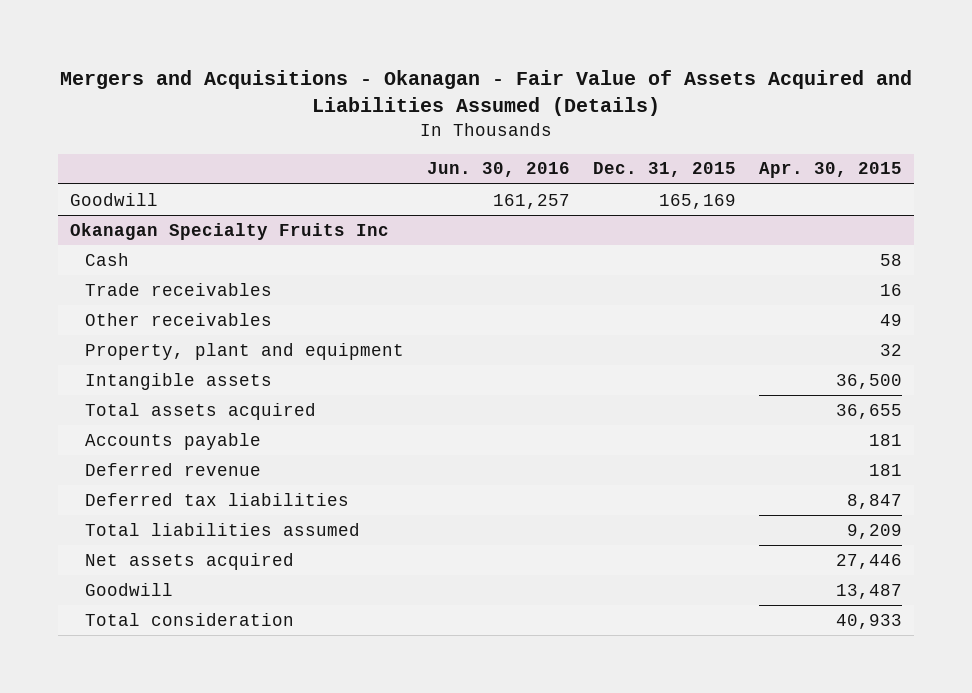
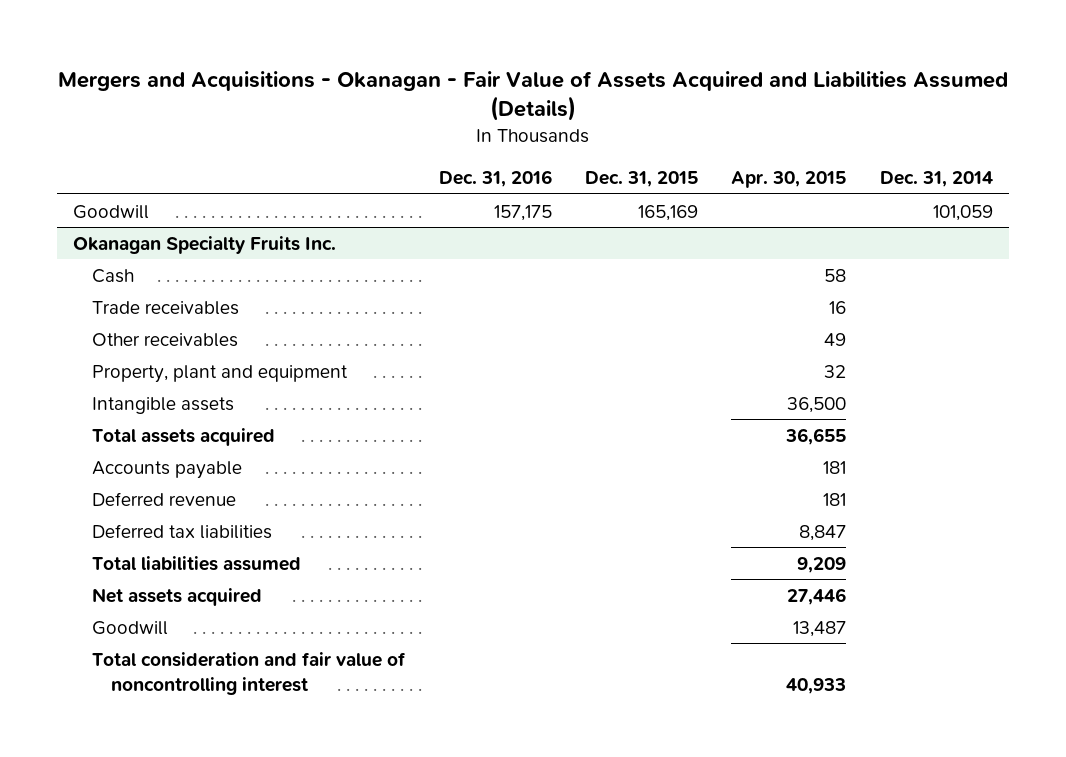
- | Jun. 30, 2016 | Dec. 31, 2015 | Apr. 30, 2015
+ | Dec. 31, 2016 | Dec. 31, 2015 | Apr. 30, 2015 | Dec. 31, 2014
- Okanagan Specialty Fruits Inc
+ Okanagan Specialty Fruits Inc.
- Total consideration | | | 40,933
+ Total consideration and fair value of noncontrolling interest | | | 40,933 |

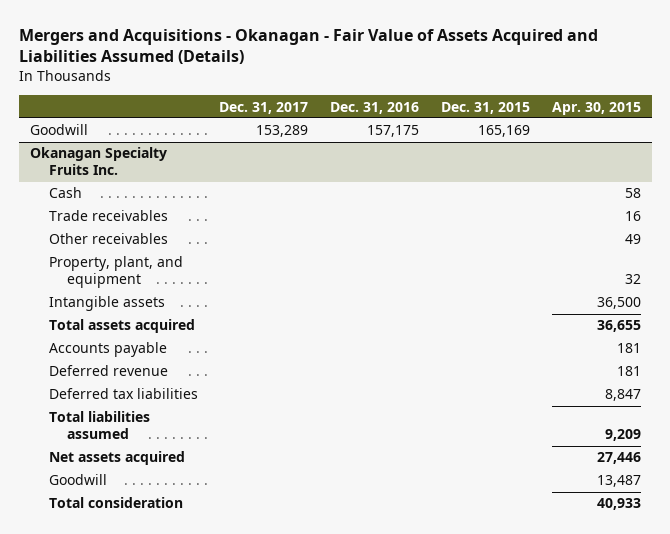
- | Dec. 31, 2016 | Dec. 31, 2015 | Apr. 30, 2015 | Dec. 31, 2014
+ | Dec. 31, 2017 | Dec. 31, 2016 | Dec. 31, 2015 | Apr. 30, 2015
@ Okanagan Specialty Fruits Inc.
- Property, plant and equipment | | | 32 |
+ Property, plant, and equipment | | | | 32
- Total consideration and fair value of noncontrolling interest | | | 40,933 |
+ Total consideration | | | | 40,933

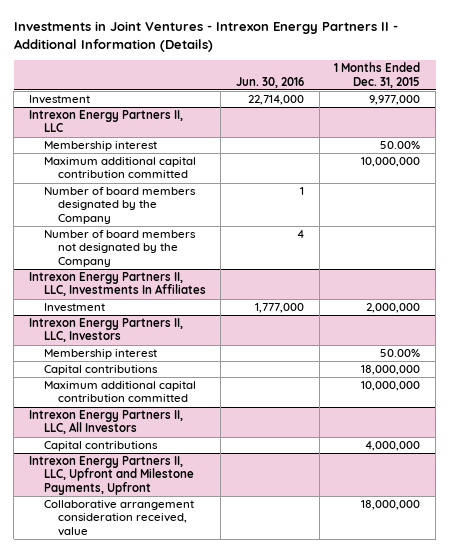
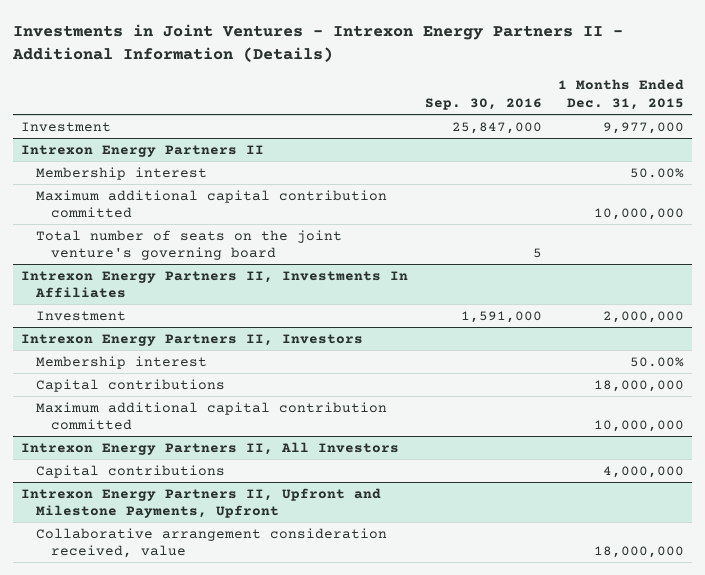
- | Jun. 30, 2016 | 1 Months Ended Dec. 31, 2015
+ | Sep. 30, 2016 | 1 Months Ended Dec. 31, 2015
- Intrexon Energy Partners II, LLC
+ Intrexon Energy Partners II
- Number of board members designated by the Company | 1 |
- Number of board members not designated by the Company | 4 |
- Intrexon Energy Partners II, LLC, Investments In Affiliates
+ Total number of seats on the joint venture's governing board | 5 |
+ Intrexon Energy Partners II, Investments In Affiliates
- Intrexon Energy Partners II, LLC, Investors
+ Intrexon Energy Partners II, Investors
- Intrexon Energy Partners II, LLC, All Investors
+ Intrexon Energy Partners II, All Investors
- Intrexon Energy Partners II, LLC, Upfront and Milestone Payments, Upfront
+ Intrexon Energy Partners II, Upfront and Milestone Payments, Upfront

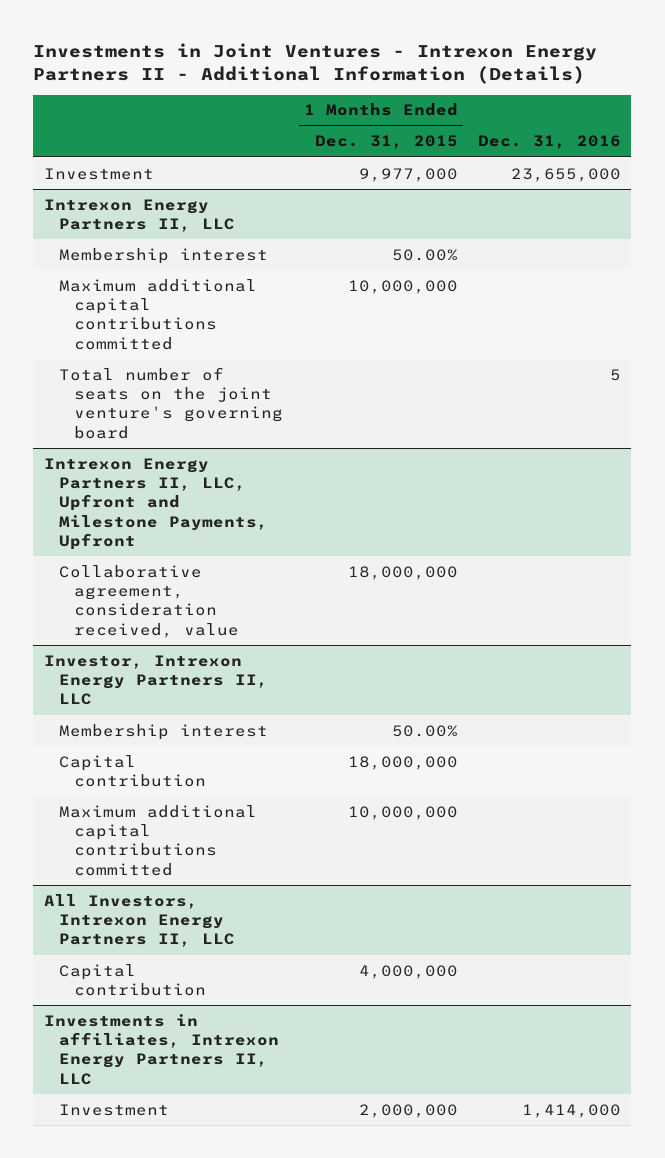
- | Sep. 30, 2016 | 1 Months Ended Dec. 31, 2015
+ | 1 Months Ended Dec. 31, 2015 | Dec. 31, 2016
- Intrexon Energy Partners II
+ Intrexon Energy Partners II, LLC
- Maximum additional capital contribution committed | | 10,000,000
+ Maximum additional capital contributions committed | 10,000,000 |
- Intrexon Energy Partners II, Investments In Affiliates
- Investment | 1,591,000 | 2,000,000
- Intrexon Energy Partners II, Investors
+ Intrexon Energy Partners II, LLC, Upfront and Milestone Payments, Upfront
+ Collaborative agreement, consideration received, value | 18,000,000 |
+ Investor, Intrexon Energy Partners II, LLC
- Capital contributions | | 18,000,000
- Maximum additional capital contribution committed | | 10,000,000
- Intrexon Energy Partners II, All Investors
- Capital contributions | | 4,000,000
- Intrexon Energy Partners II, Upfront and Milestone Payments, Upfront
- Collaborative arrangement consideration received, value | | 18,000,000
+ Capital contribution | 18,000,000 |
+ Maximum additional capital contributions committed | 10,000,000 |
+ All Investors, Intrexon Energy Partners II, LLC
+ Capital contribution | 4,000,000 |
+ Investments in affiliates, Intrexon Energy Partners II, LLC
+ Investment | 2,000,000 | 1,414,000

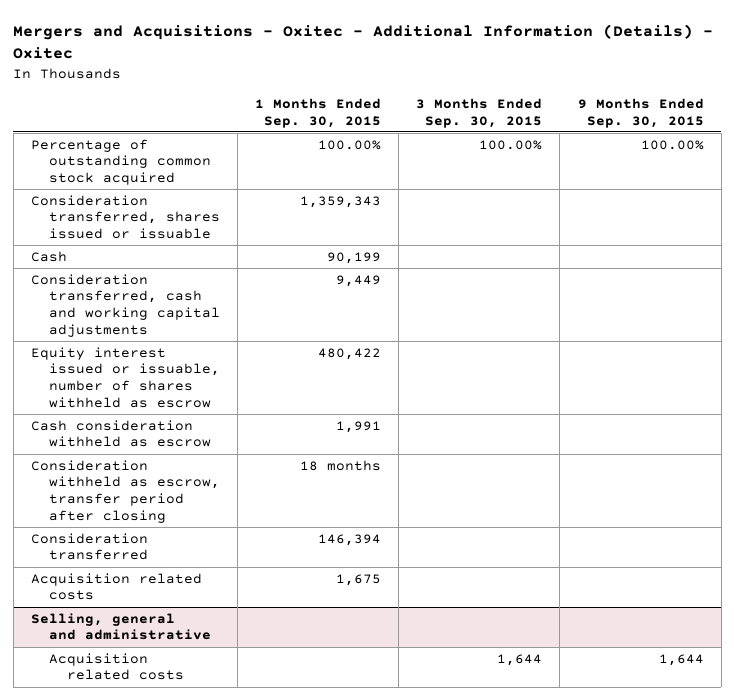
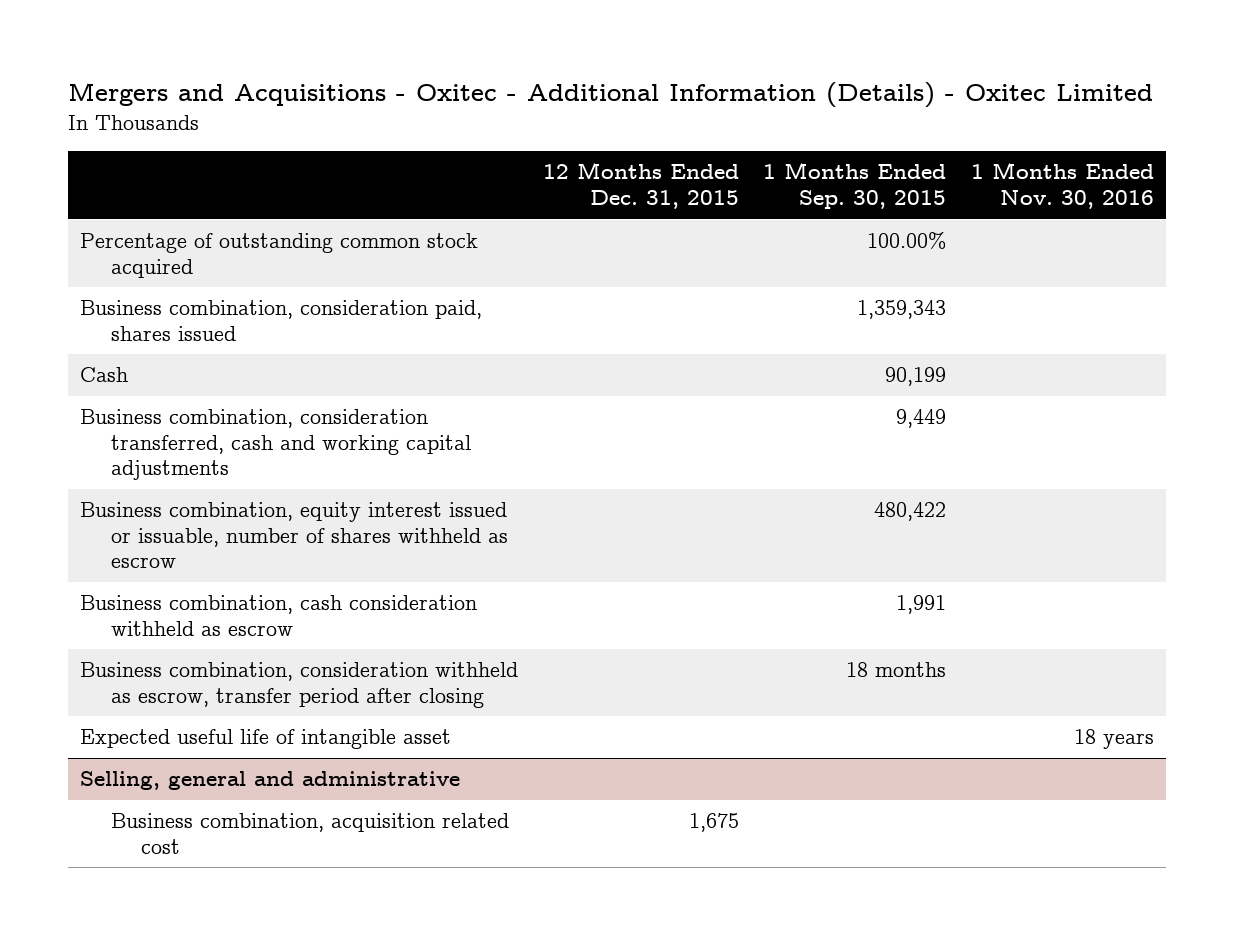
- Mergers and Acquisitions - Oxitec - Additional Information (Details) - Oxitec
+ Mergers and Acquisitions - Oxitec - Additional Information (Details) - Oxitec Limited
- | 1 Months Ended Sep. 30, 2015 | 3 Months Ended Sep. 30, 2015 | 9 Months Ended Sep. 30, 2015
+ | 12 Months Ended Dec. 31, 2015 | 1 Months Ended Sep. 30, 2015 | 1 Months Ended Nov. 30, 2016
- Consideration transferred, shares issued or issuable | 1,359,343 | |
+ Business combination, consideration paid, shares issued | | 1,359,343 |
- Consideration transferred, cash and working capital adjustments | 9,449 | |
- Equity interest issued or issuable, number of shares withheld as escrow | 480,422 | |
- Cash consideration withheld as escrow | 1,991 | |
- Consideration withheld as escrow, transfer period after closing | 18 months | |
- Consideration transferred | 146,394 | |
- Acquisition related costs | 1,675 | |
+ Business combination, consideration transferred, cash and working capital adjustments | | 9,449 |
+ Business combination, equity interest issued or issuable, number of shares withheld as escrow | | 480,422 |
+ Business combination, cash consideration withheld as escrow | | 1,991 |
+ Business combination, consideration withheld as escrow, transfer period after closing | | 18 months |
+ Expected useful life of intangible asset | | | 18 years
@ Selling, general and administrative
- Acquisition related costs | | 1,644 | 1,644
+ Business combination, acquisition related cost | 1,675 | |

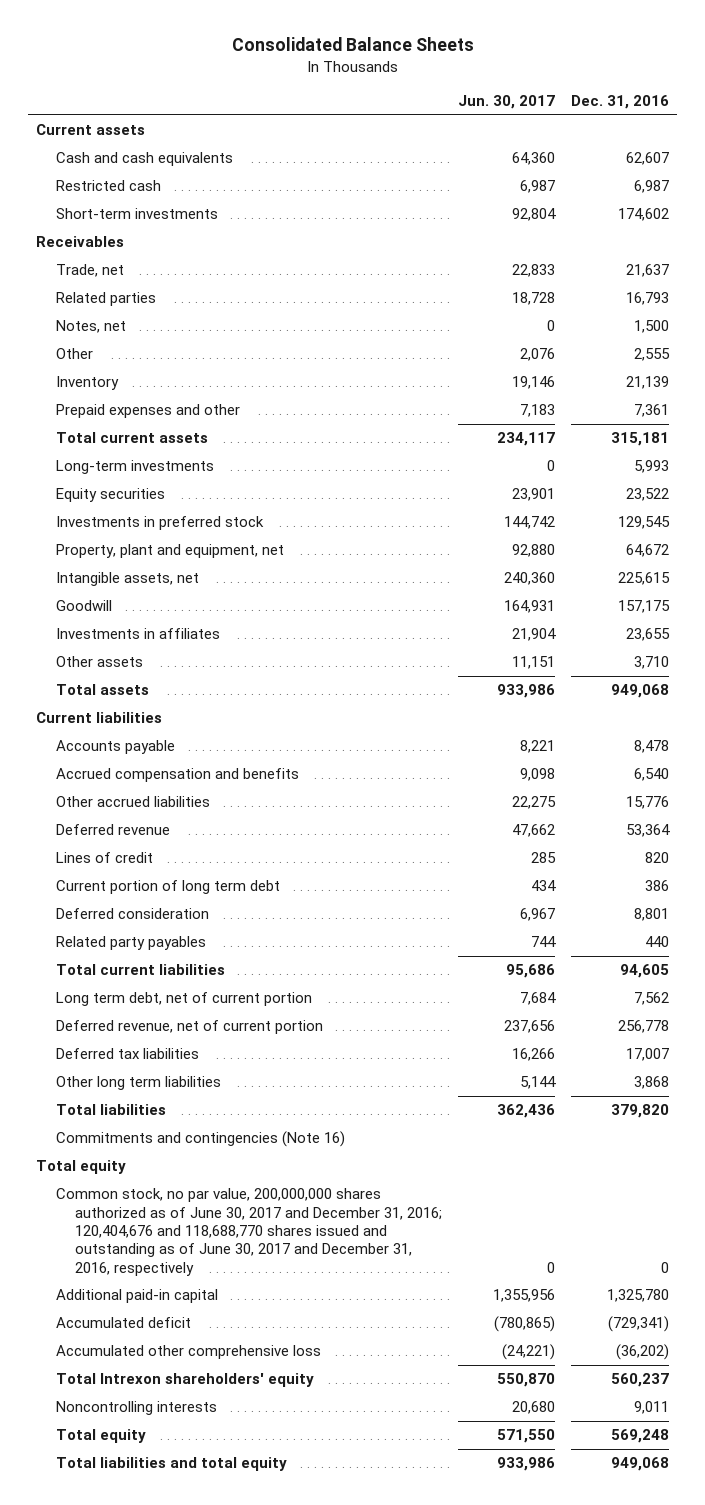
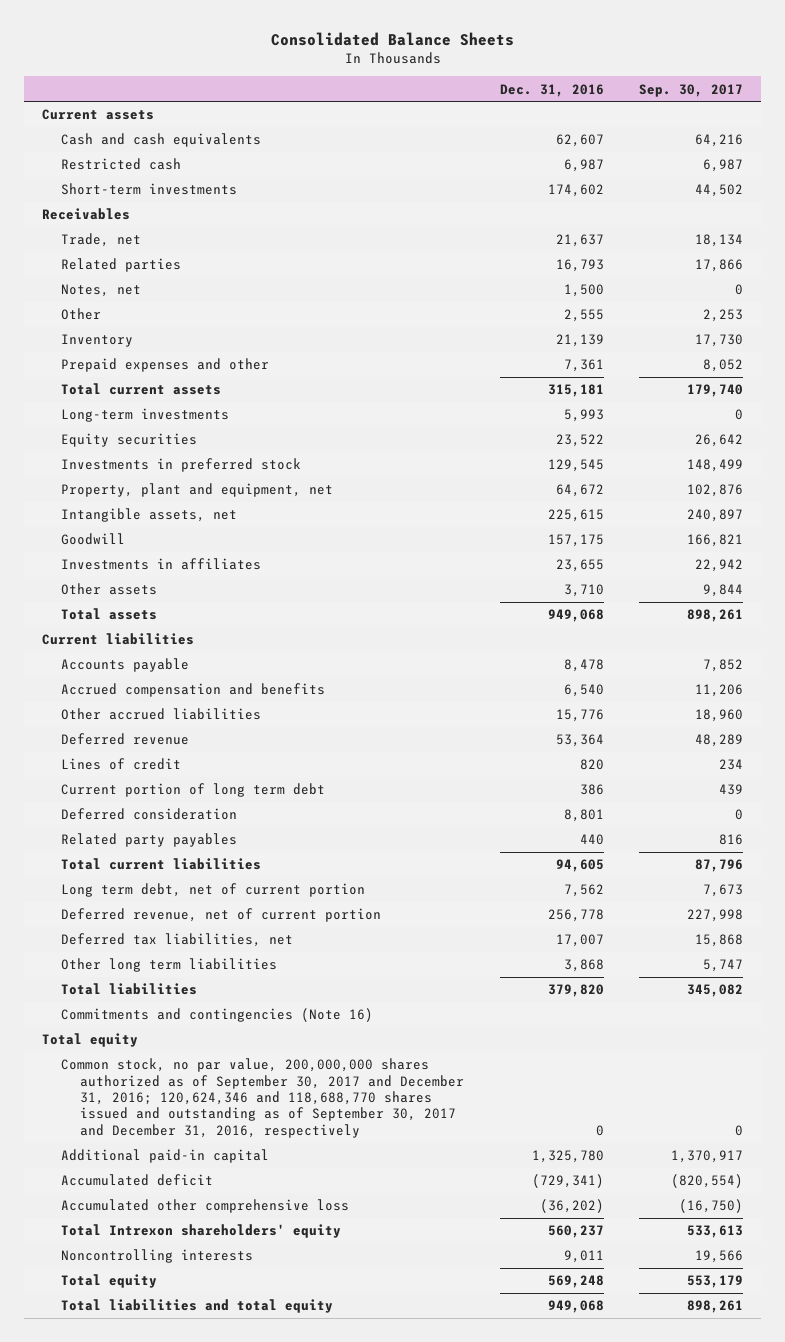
- | Jun. 30, 2017 | Dec. 31, 2016
+ | Dec. 31, 2016 | Sep. 30, 2017
- Deferred tax liabilities | 16,266 | 17,007
+ Deferred tax liabilities, net | 17,007 | 15,868
- Common stock, no par value, 200,000,000 shares authorized as of June 30, 2017 and December 31, 2016; 120,404,676 and 118,688,770 shares issued and outstanding as of June 30, 2017 and December 31, 2016, respectively | 0 | 0
+ Common stock, no par value, 200,000,000 shares authorized as of September 30, 2017 and December 31, 2016; 120,624,346 and 118,688,770 shares issued and outstanding as of September 30, 2017 and December 31, 2016, respectively | 0 | 0

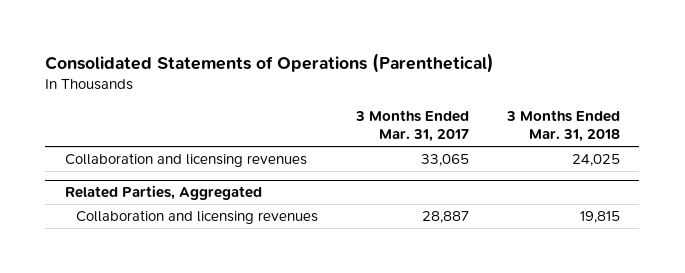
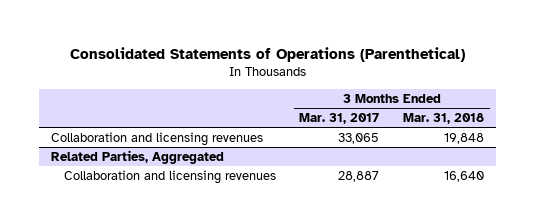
- Collaboration and licensing revenues | 33,065 | 24,025
+ Collaboration and licensing revenues | 33,065 | 19,848
@ Related Parties, Aggregated
- Collaboration and licensing revenues | 28,887 | 19,815
+ Collaboration and licensing revenues | 28,887 | 16,640

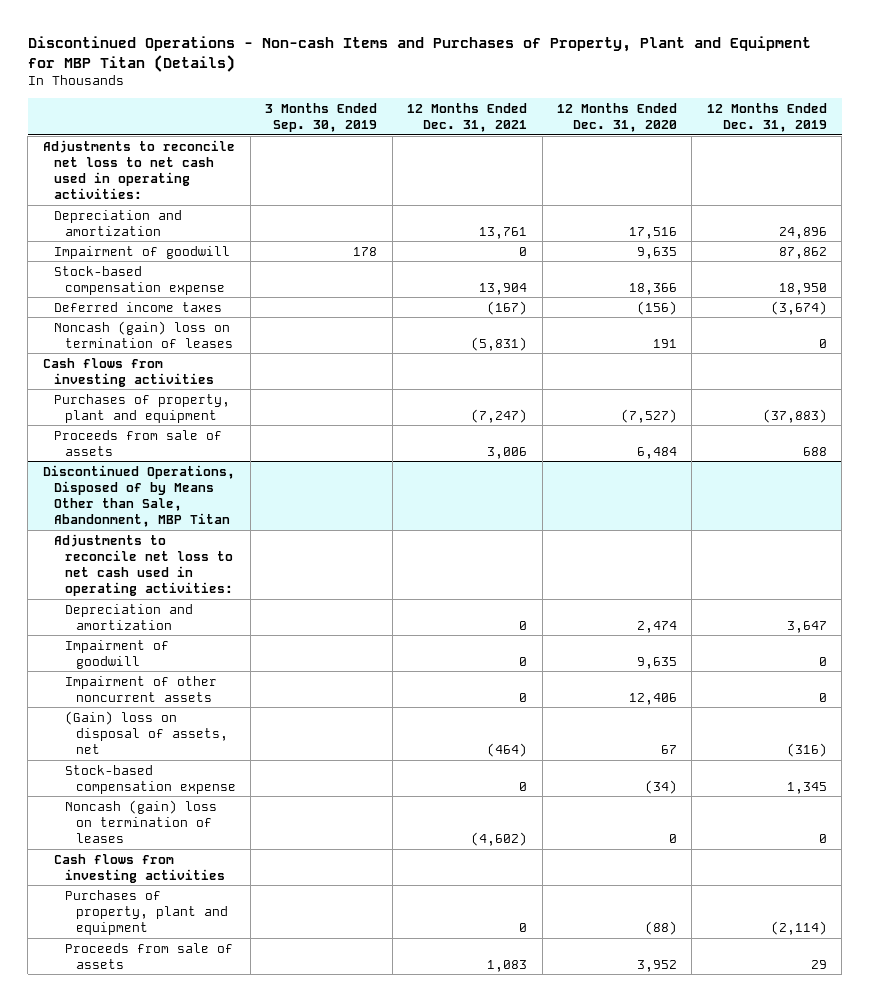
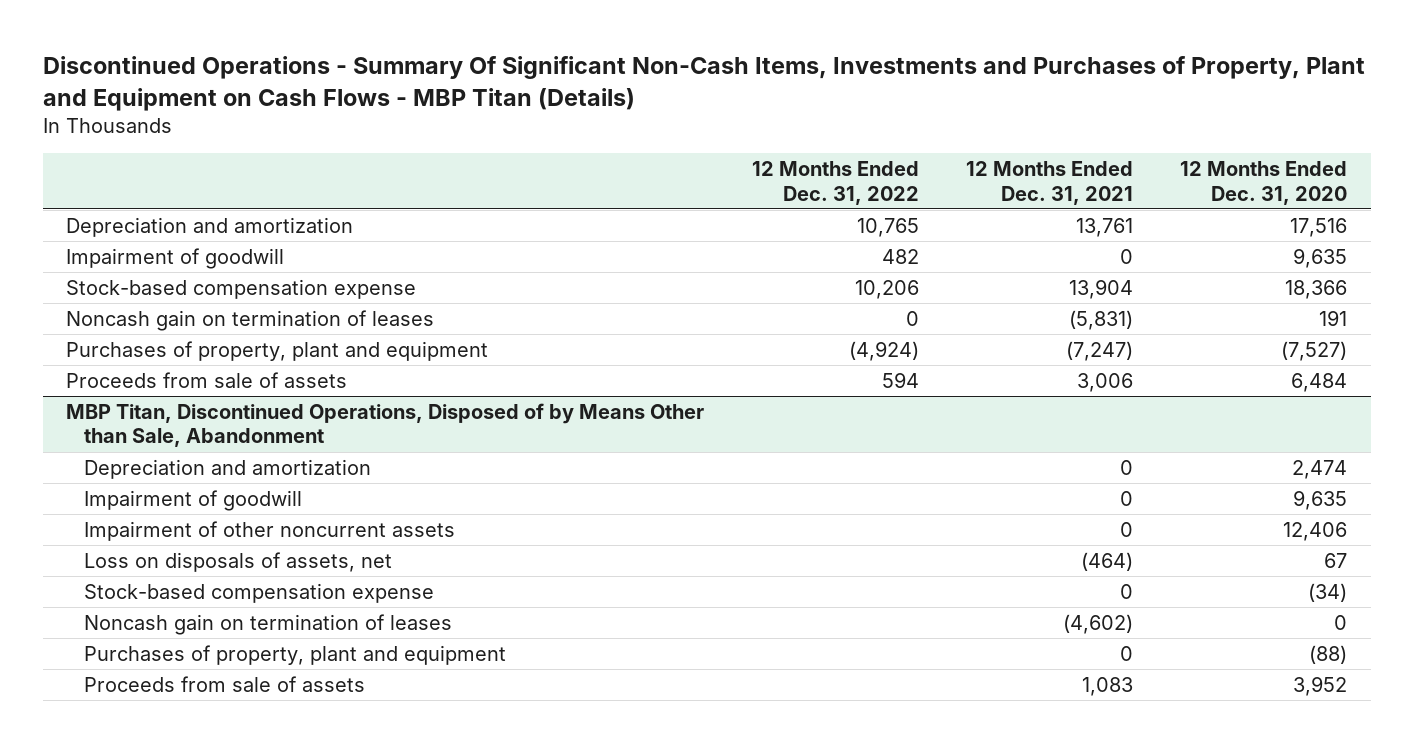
- Discontinued Operations - Non-cash Items and Purchases of Property, Plant and Equipment for MBP Titan (Details)
+ Discontinued Operations - Summary Of Significant Non-Cash Items, Investments and Purchases of Property, Plant and Equipment on Cash Flows - MBP Titan (Details)
- | 3 Months Ended Sep. 30, 2019 | 12 Months Ended Dec. 31, 2021 | 12 Months Ended Dec. 31, 2020 | 12 Months Ended Dec. 31, 2019
+ | 12 Months Ended Dec. 31, 2022 | 12 Months Ended Dec. 31, 2021 | 12 Months Ended Dec. 31, 2020
- Adjustments to reconcile net loss to net cash used in operating activities:
- Deferred income taxes | | (167) | (156) | (3,674)
- Noncash (gain) loss on termination of leases | | (5,831) | 191 | 0
- Cash flows from investing activities
+ Noncash gain on termination of leases | 0 | (5,831) | 191
- Discontinued Operations, Disposed of by Means Other than Sale, Abandonment, MBP Titan
- Adjustments to reconcile net loss to net cash used in operating activities:
+ MBP Titan, Discontinued Operations, Disposed of by Means Other than Sale, Abandonment
- (Gain) loss on disposal of assets, net | | (464) | 67 | (316)
+ Loss on disposals of assets, net | | (464) | 67
- Noncash (gain) loss on termination of leases | | (4,602) | 0 | 0
- Cash flows from investing activities
+ Noncash gain on termination of leases | | (4,602) | 0

